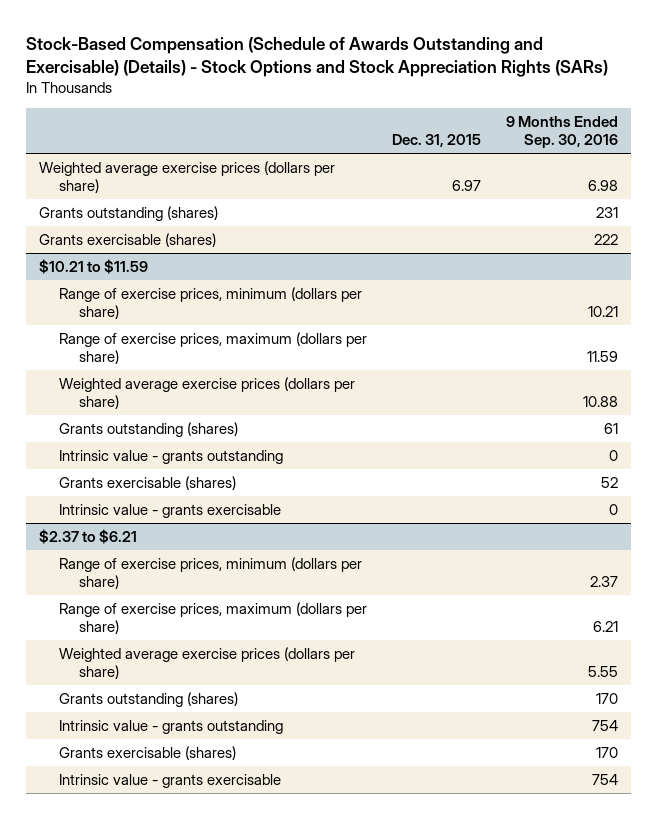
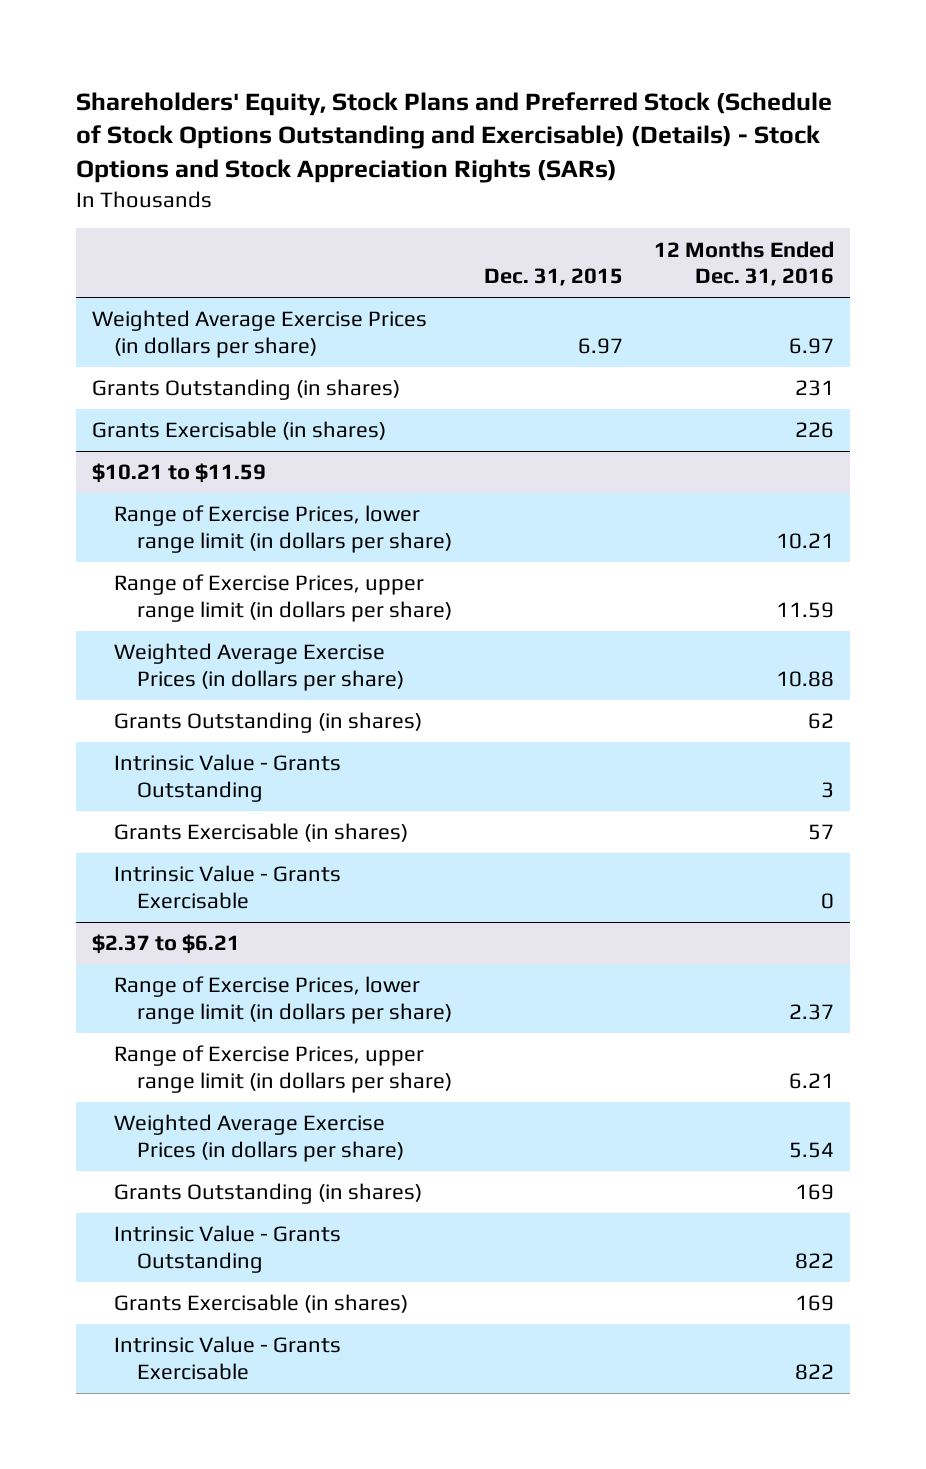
- Stock-Based Compensation (Schedule of Awards Outstanding and Exercisable) (Details) - Stock Options and Stock Appreciation Rights (SARs)
+ Shareholders' Equity, Stock Plans and Preferred Stock (Schedule of Stock Options Outstanding and Exercisable) (Details) - Stock Options and Stock Appreciation Rights (SARs)
- | Dec. 31, 2015 | 9 Months Ended Sep. 30, 2016
+ | Dec. 31, 2015 | 12 Months Ended Dec. 31, 2016
- Weighted average exercise prices (dollars per share) | 6.97 | 6.98
- Grants outstanding (shares) | | 231
- Grants exercisable (shares) | | 222
+ Weighted Average Exercise Prices (in dollars per share) | 6.97 | 6.97
+ Grants Outstanding (in shares) | | 231
+ Grants Exercisable (in shares) | | 226
@ $10.21 to $11.59
- Range of exercise prices, minimum (dollars per share) | | 10.21
- Range of exercise prices, maximum (dollars per share) | | 11.59
- Weighted average exercise prices (dollars per share) | | 10.88
- Grants outstanding (shares) | | 61
- Intrinsic value - grants outstanding | | 0
- Grants exercisable (shares) | | 52
- Intrinsic value - grants exercisable | | 0
+ Range of Exercise Prices, lower range limit (in dollars per share) | | 10.21
+ Range of Exercise Prices, upper range limit (in dollars per share) | | 11.59
+ Weighted Average Exercise Prices (in dollars per share) | | 10.88
+ Grants Outstanding (in shares) | | 62
+ Intrinsic Value - Grants Outstanding | | 3
+ Grants Exercisable (in shares) | | 57
+ Intrinsic Value - Grants Exercisable | | 0
@ $2.37 to $6.21
- Range of exercise prices, minimum (dollars per share) | | 2.37
- Range of exercise prices, maximum (dollars per share) | | 6.21
- Weighted average exercise prices (dollars per share) | | 5.55
- Grants outstanding (shares) | | 170
- Intrinsic value - grants outstanding | | 754
- Grants exercisable (shares) | | 170
- Intrinsic value - grants exercisable | | 754
+ Range of Exercise Prices, lower range limit (in dollars per share) | | 2.37
+ Range of Exercise Prices, upper range limit (in dollars per share) | | 6.21
+ Weighted Average Exercise Prices (in dollars per share) | | 5.54
+ Grants Outstanding (in shares) | | 169
+ Intrinsic Value - Grants Outstanding | | 822
+ Grants Exercisable (in shares) | | 169
+ Intrinsic Value - Grants Exercisable | | 822

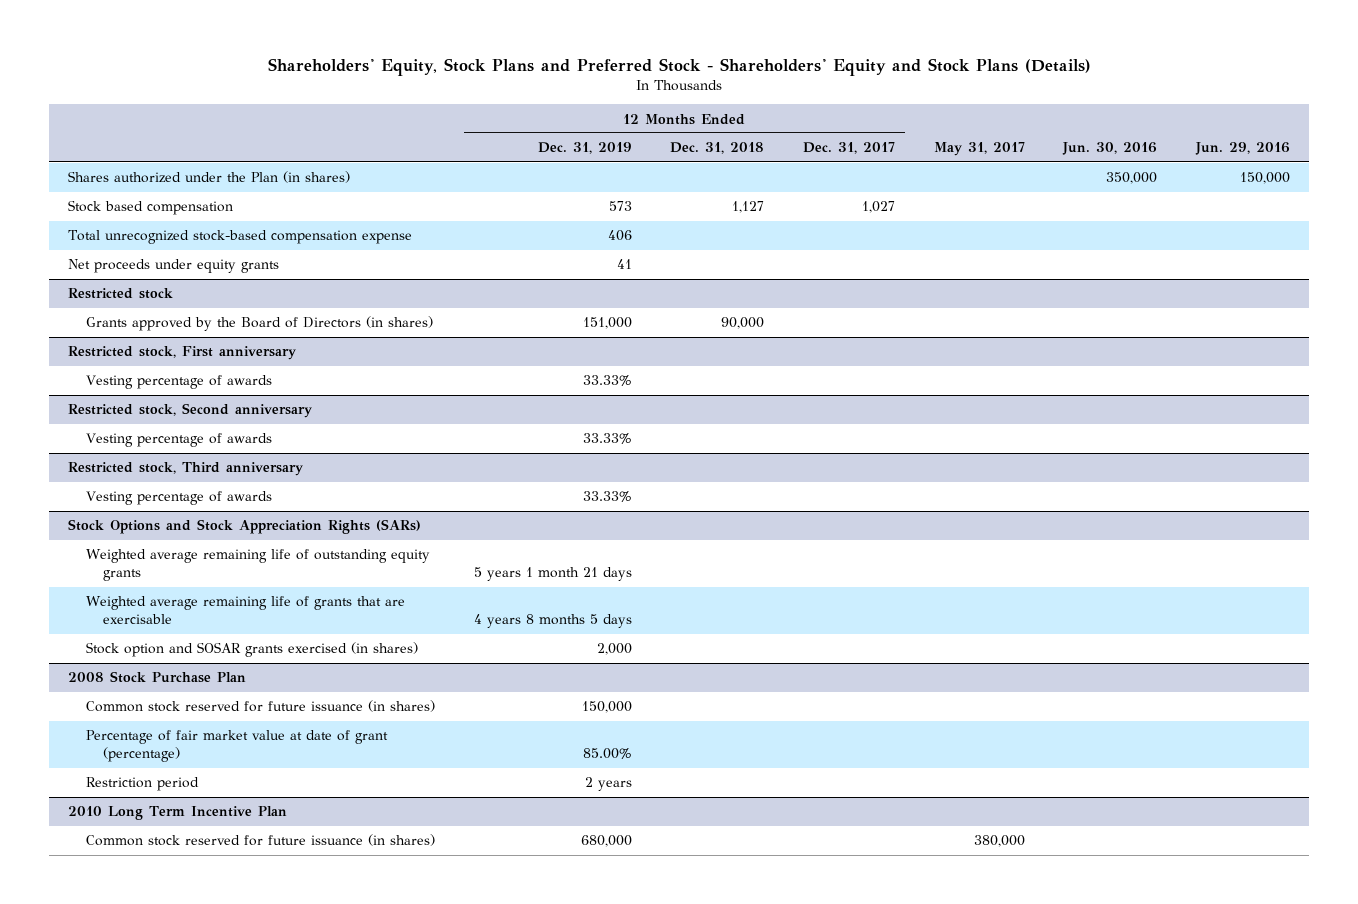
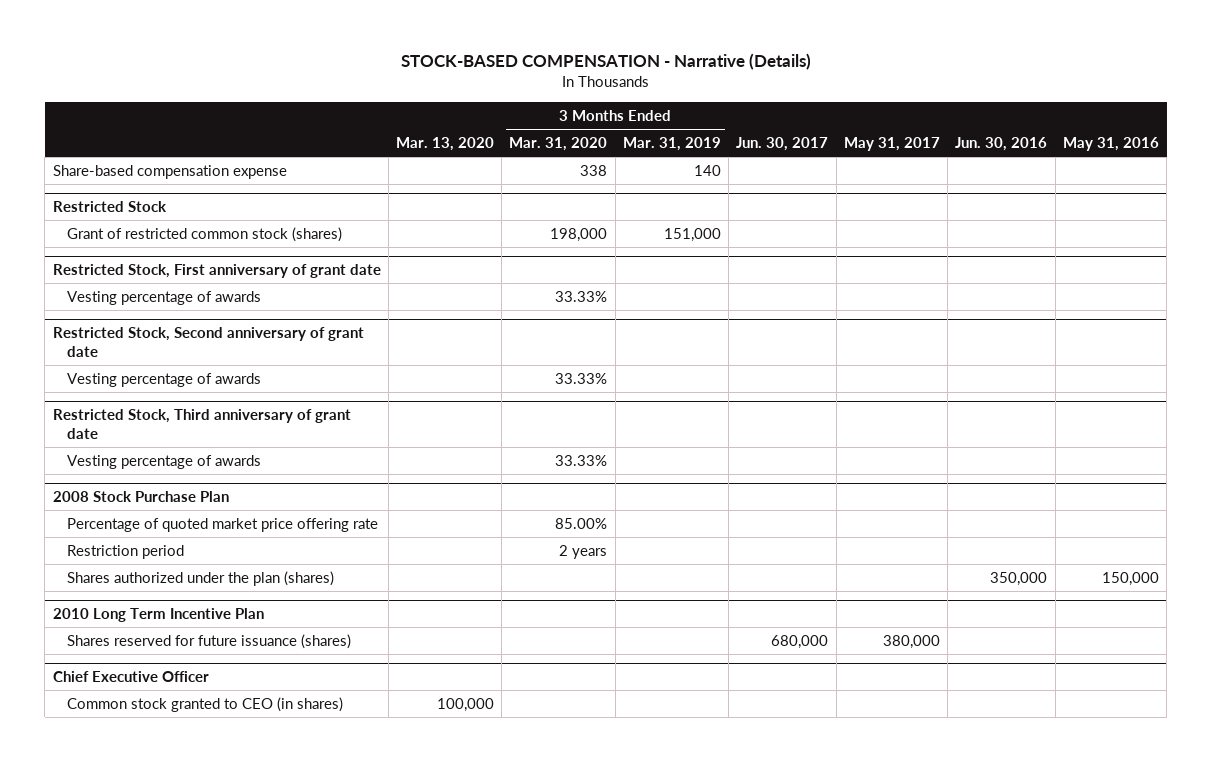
- Shareholders' Equity, Stock Plans and Preferred Stock - Shareholders' Equity and Stock Plans (Details)
+ STOCK-BASED COMPENSATION - Narrative (Details)
- | 12 Months Ended Dec. 31, 2019 | 12 Months Ended Dec. 31, 2018 | 12 Months Ended Dec. 31, 2017 | May 31, 2017 | Jun. 30, 2016 | Jun. 29, 2016
+ | Mar. 13, 2020 | 3 Months Ended Mar. 31, 2020 | 3 Months Ended Mar. 31, 2019 | Jun. 30, 2017 | May 31, 2017 | Jun. 30, 2016 | May 31, 2016
- Shares authorized under the Plan (in shares) | | | | | 350,000 | 150,000
- Stock based compensation | 573 | 1,127 | 1,027 | | |
- Total unrecognized stock-based compensation expense | 406 | | | | |
- Net proceeds under equity grants | 41 | | | | |
- Restricted stock
- Grants approved by the Board of Directors (in shares) | 151,000 | 90,000 | | | |
- Restricted stock, First anniversary
+ Share-based compensation expense | | 338 | 140 | | | |
+ Restricted Stock
+ Grant of restricted common stock (shares) | | 198,000 | 151,000 | | | |
+ Restricted Stock, First anniversary of grant date
- Restricted stock, Second anniversary
+ Restricted Stock, Second anniversary of grant date
- Restricted stock, Third anniversary
+ Restricted Stock, Third anniversary of grant date
- Stock Options and Stock Appreciation Rights (SARs)
- Weighted average remaining life of outstanding equity grants | 5 years 1 month 21 days | | | | |
- Weighted average remaining life of grants that are exercisable | 4 years 8 months 5 days | | | | |
- Stock option and SOSAR grants exercised (in shares) | 2,000 | | | | |
@ 2008 Stock Purchase Plan
- Common stock reserved for future issuance (in shares) | 150,000 | | | | |
- Percentage of fair market value at date of grant (percentage) | 85.00% | | | | |
+ Percentage of quoted market price offering rate | | 85.00% | | | | |
+ Shares authorized under the plan (shares) | | | | | | 350,000 | 150,000
@ 2010 Long Term Incentive Plan
- Common stock reserved for future issuance (in shares) | 680,000 | | | 380,000 | |
+ Shares reserved for future issuance (shares) | | | | 680,000 | 380,000 | |
+ Chief Executive Officer
+ Common stock granted to CEO (in shares) | 100,000 | | | | | |

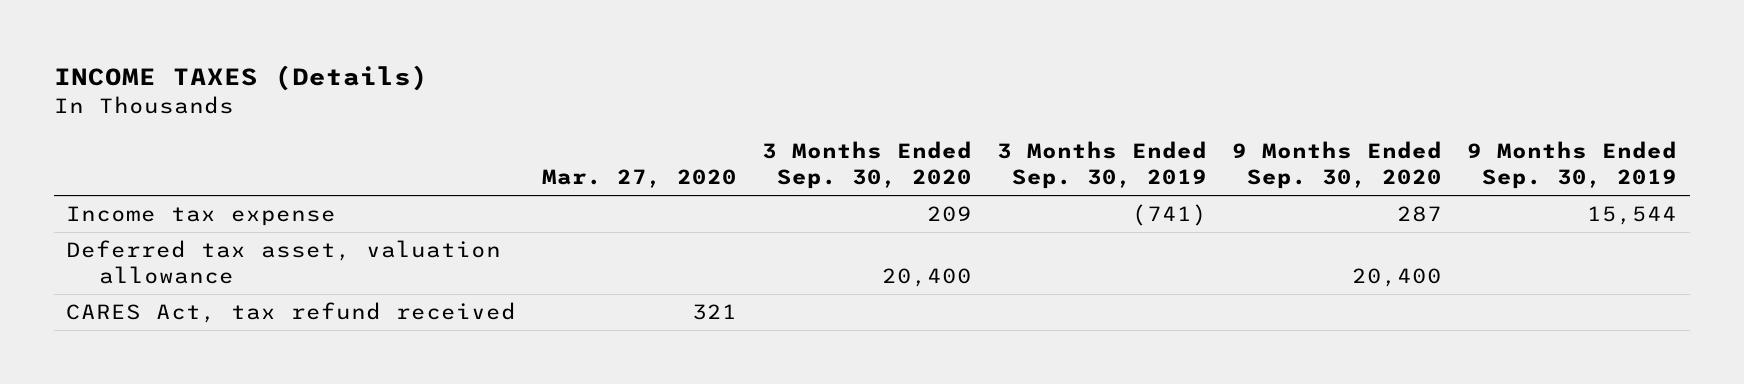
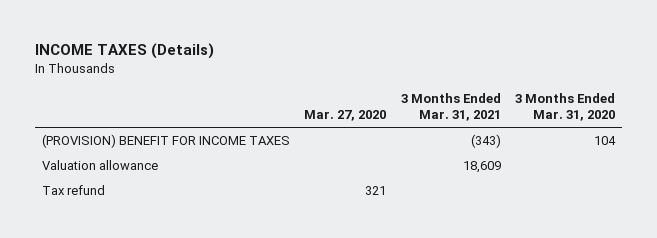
- | Mar. 27, 2020 | 3 Months Ended Sep. 30, 2020 | 3 Months Ended Sep. 30, 2019 | 9 Months Ended Sep. 30, 2020 | 9 Months Ended Sep. 30, 2019
+ | Mar. 27, 2020 | 3 Months Ended Mar. 31, 2021 | 3 Months Ended Mar. 31, 2020
- Income tax expense | | 209 | (741) | 287 | 15,544
- Deferred tax asset, valuation allowance | | 20,400 | | 20,400 |
- CARES Act, tax refund received | 321 | | | |
+ (PROVISION) BENEFIT FOR INCOME TAXES | | (343) | 104
+ Valuation allowance | | 18,609 |
+ Tax refund | 321 | |

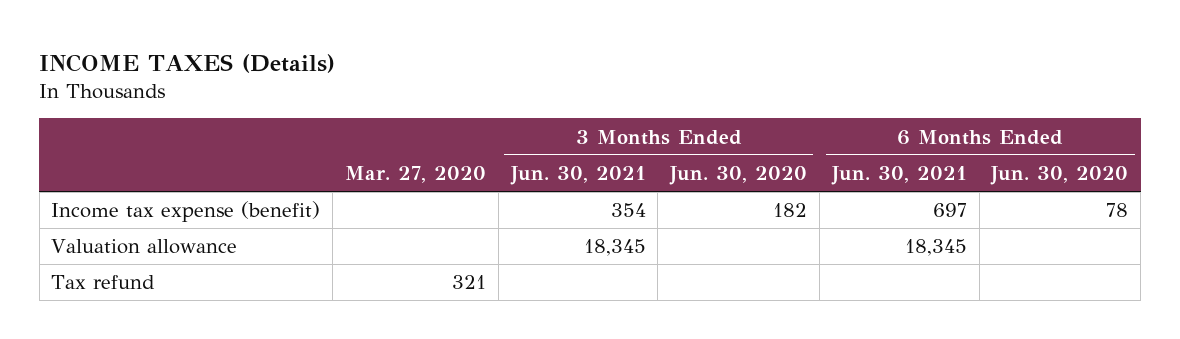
- | Mar. 27, 2020 | 3 Months Ended Mar. 31, 2021 | 3 Months Ended Mar. 31, 2020
+ | Mar. 27, 2020 | 3 Months Ended Jun. 30, 2021 | 3 Months Ended Jun. 30, 2020 | 6 Months Ended Jun. 30, 2021 | 6 Months Ended Jun. 30, 2020
- (PROVISION) BENEFIT FOR INCOME TAXES | | (343) | 104
+ Income tax expense (benefit) | | 354 | 182 | 697 | 78

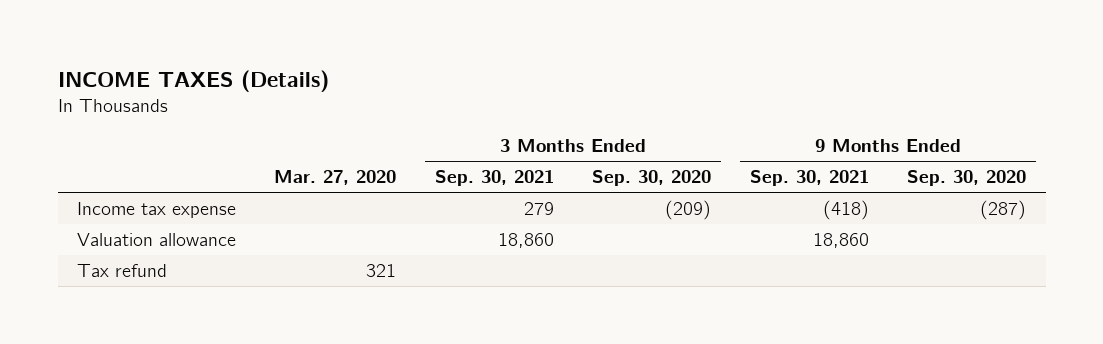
- | Mar. 27, 2020 | 3 Months Ended Jun. 30, 2021 | 3 Months Ended Jun. 30, 2020 | 6 Months Ended Jun. 30, 2021 | 6 Months Ended Jun. 30, 2020
+ | Mar. 27, 2020 | 3 Months Ended Sep. 30, 2021 | 3 Months Ended Sep. 30, 2020 | 9 Months Ended Sep. 30, 2021 | 9 Months Ended Sep. 30, 2020
- Income tax expense (benefit) | | 354 | 182 | 697 | 78
+ Income tax expense | | 279 | (209) | (418) | (287)

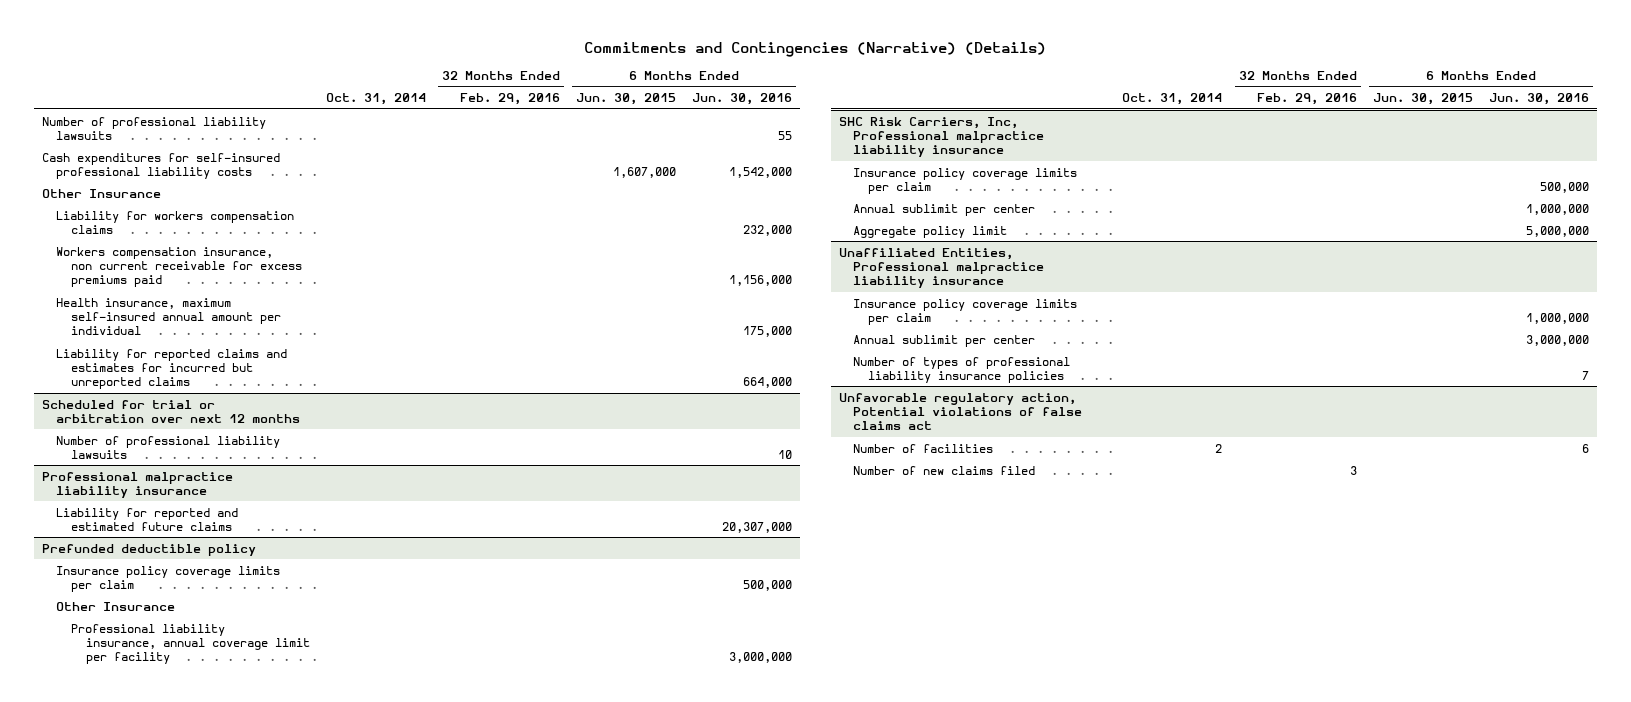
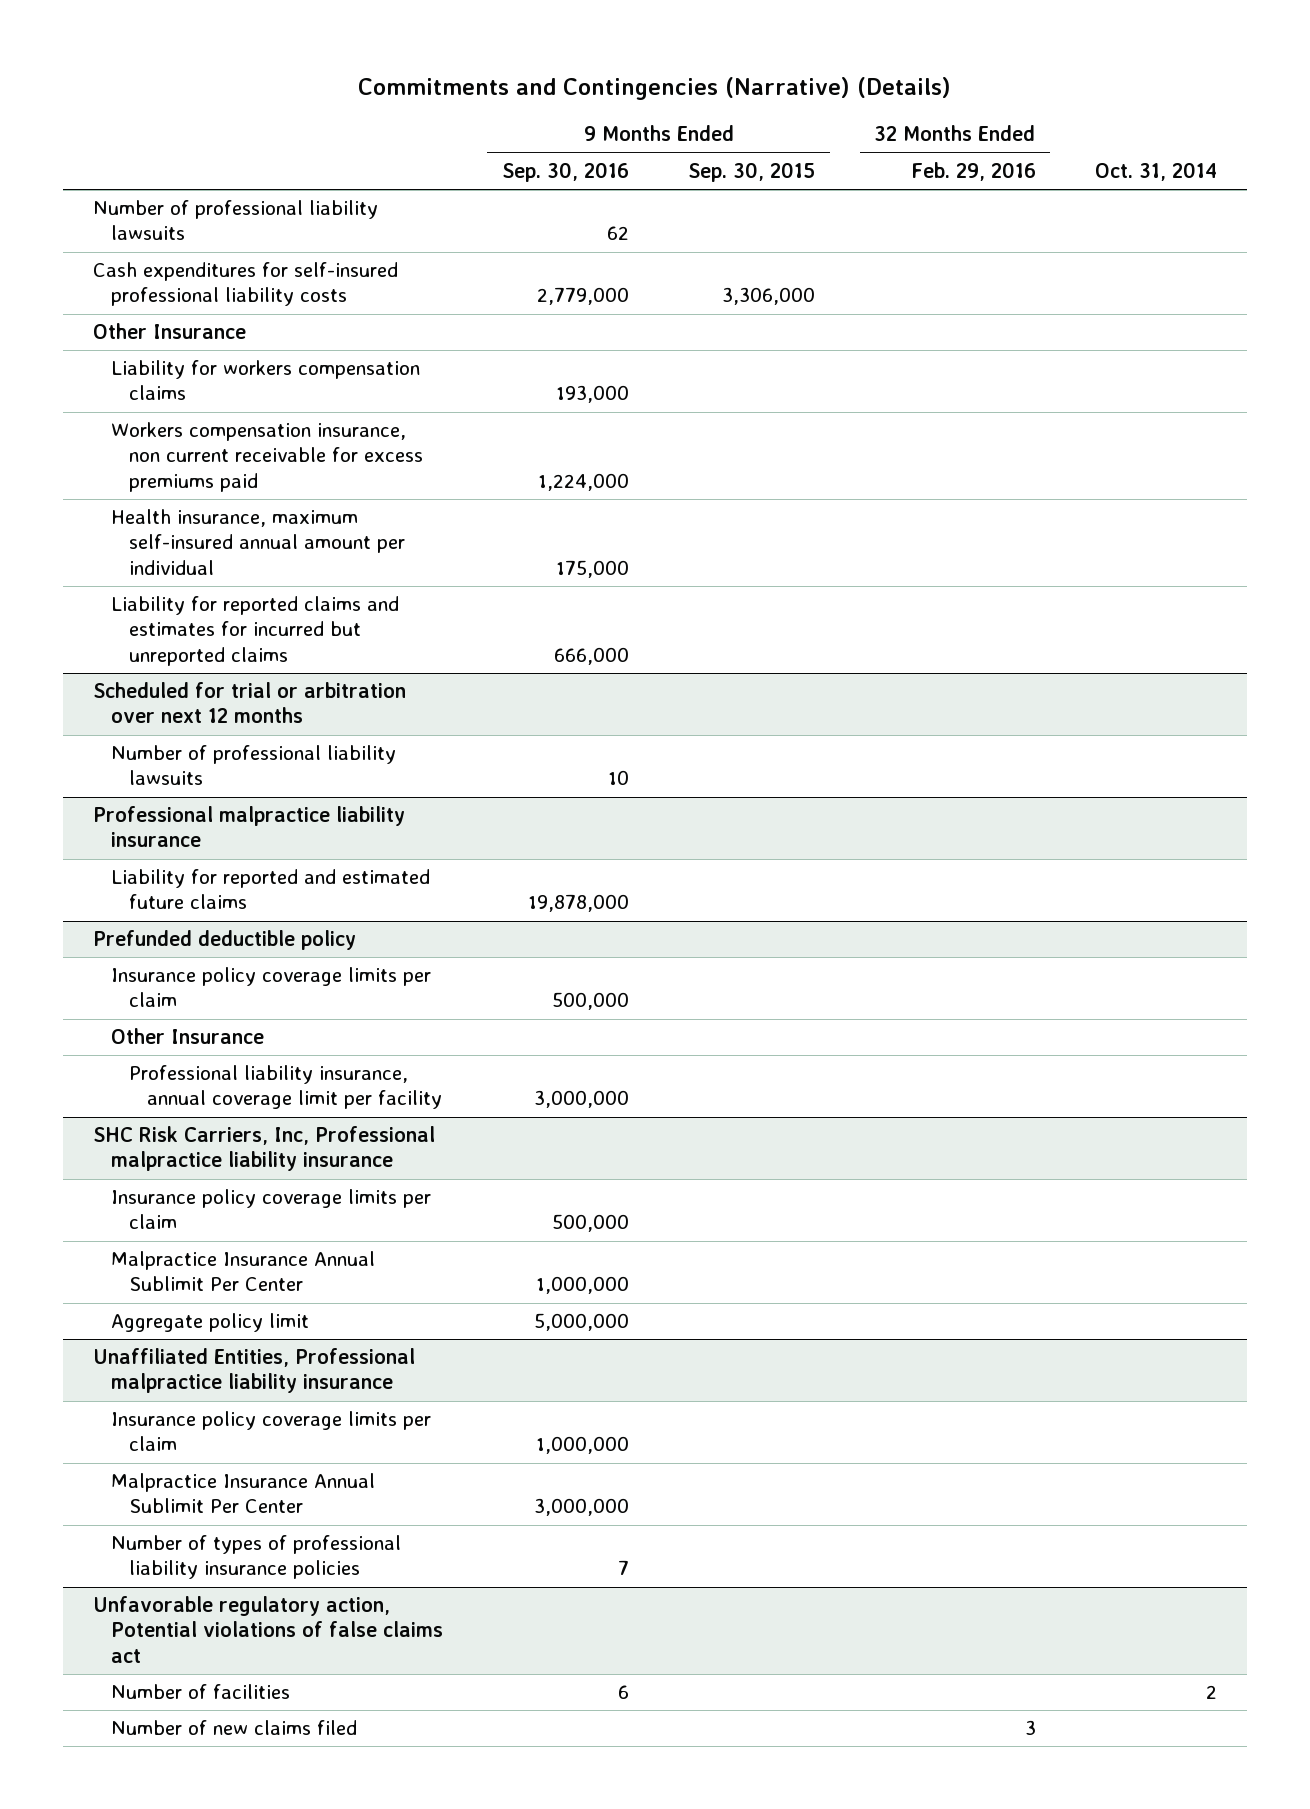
- | Oct. 31, 2014 | 32 Months Ended Feb. 29, 2016 | 6 Months Ended Jun. 30, 2015 | 6 Months Ended Jun. 30, 2016
+ | 9 Months Ended Sep. 30, 2016 | 9 Months Ended Sep. 30, 2015 | 32 Months Ended Feb. 29, 2016 | Oct. 31, 2014
@ SHC Risk Carriers, Inc, Professional malpractice liability insurance
- Annual sublimit per center | | | | 1,000,000
+ Malpractice Insurance Annual Sublimit Per Center | 1,000,000 | | |
@ Unaffiliated Entities, Professional malpractice liability insurance
- Annual sublimit per center | | | | 3,000,000
+ Malpractice Insurance Annual Sublimit Per Center | 3,000,000 | | |

